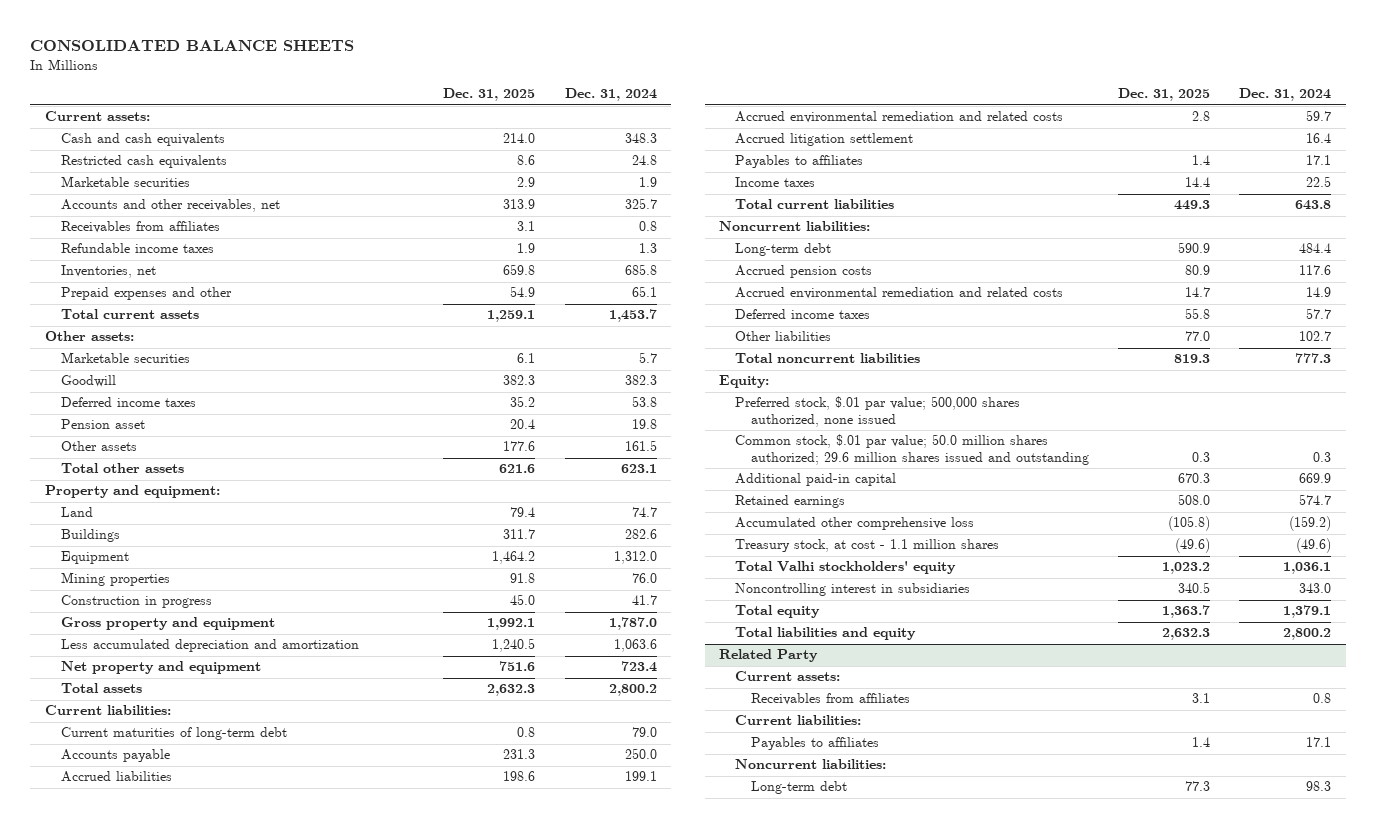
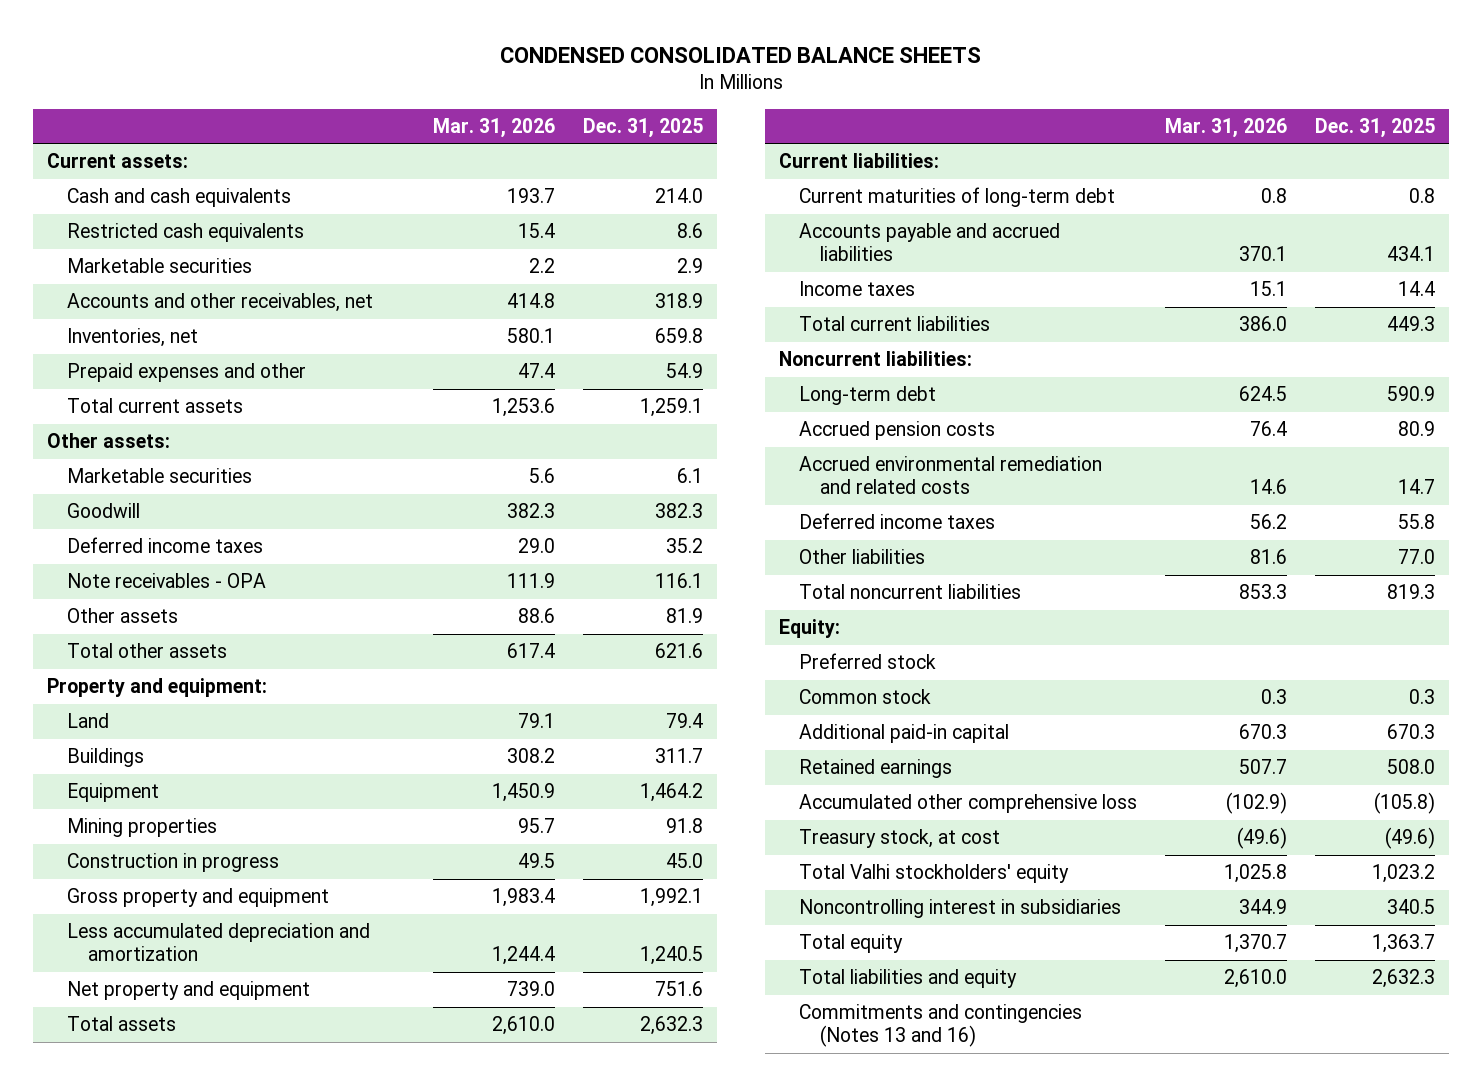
- CONSOLIDATED BALANCE SHEETS
+ CONDENSED CONSOLIDATED BALANCE SHEETS
- | Dec. 31, 2025 | Dec. 31, 2024
+ | Mar. 31, 2026 | Dec. 31, 2025
- Accounts and other receivables, net | 313.9 | 325.7
- Receivables from affiliates | 3.1 | 0.8
- Refundable income taxes | 1.9 | 1.3
+ Accounts and other receivables, net | 414.8 | 318.9
- Pension asset | 20.4 | 19.8
- Other assets | 177.6 | 161.5
+ Note receivables - OPA | 111.9 | 116.1
+ Other assets | 88.6 | 81.9
- Accounts payable | 231.3 | 250.0
- Accrued liabilities | 198.6 | 199.1
- Accrued environmental remediation and related costs | 2.8 | 59.7
- Accrued litigation settlement | | 16.4
- Payables to affiliates | 1.4 | 17.1
+ Accounts payable and accrued liabilities | 370.1 | 434.1
- Preferred stock, $.01 par value; 500,000 shares authorized, none issued
- Common stock, $.01 par value; 50.0 million shares authorized; 29.6 million shares issued and outstanding | 0.3 | 0.3
+ Preferred stock
+ Common stock | 0.3 | 0.3
- Treasury stock, at cost - 1.1 million shares | (49.6) | (49.6)
+ Treasury stock, at cost | (49.6) | (49.6)
- Related Party
- Current assets:
- Receivables from affiliates | 3.1 | 0.8
- Current liabilities:
- Payables to affiliates | 1.4 | 17.1
- Noncurrent liabilities:
- Long-term debt | 77.3 | 98.3
+ Commitments and contingencies (Notes 13 and 16)

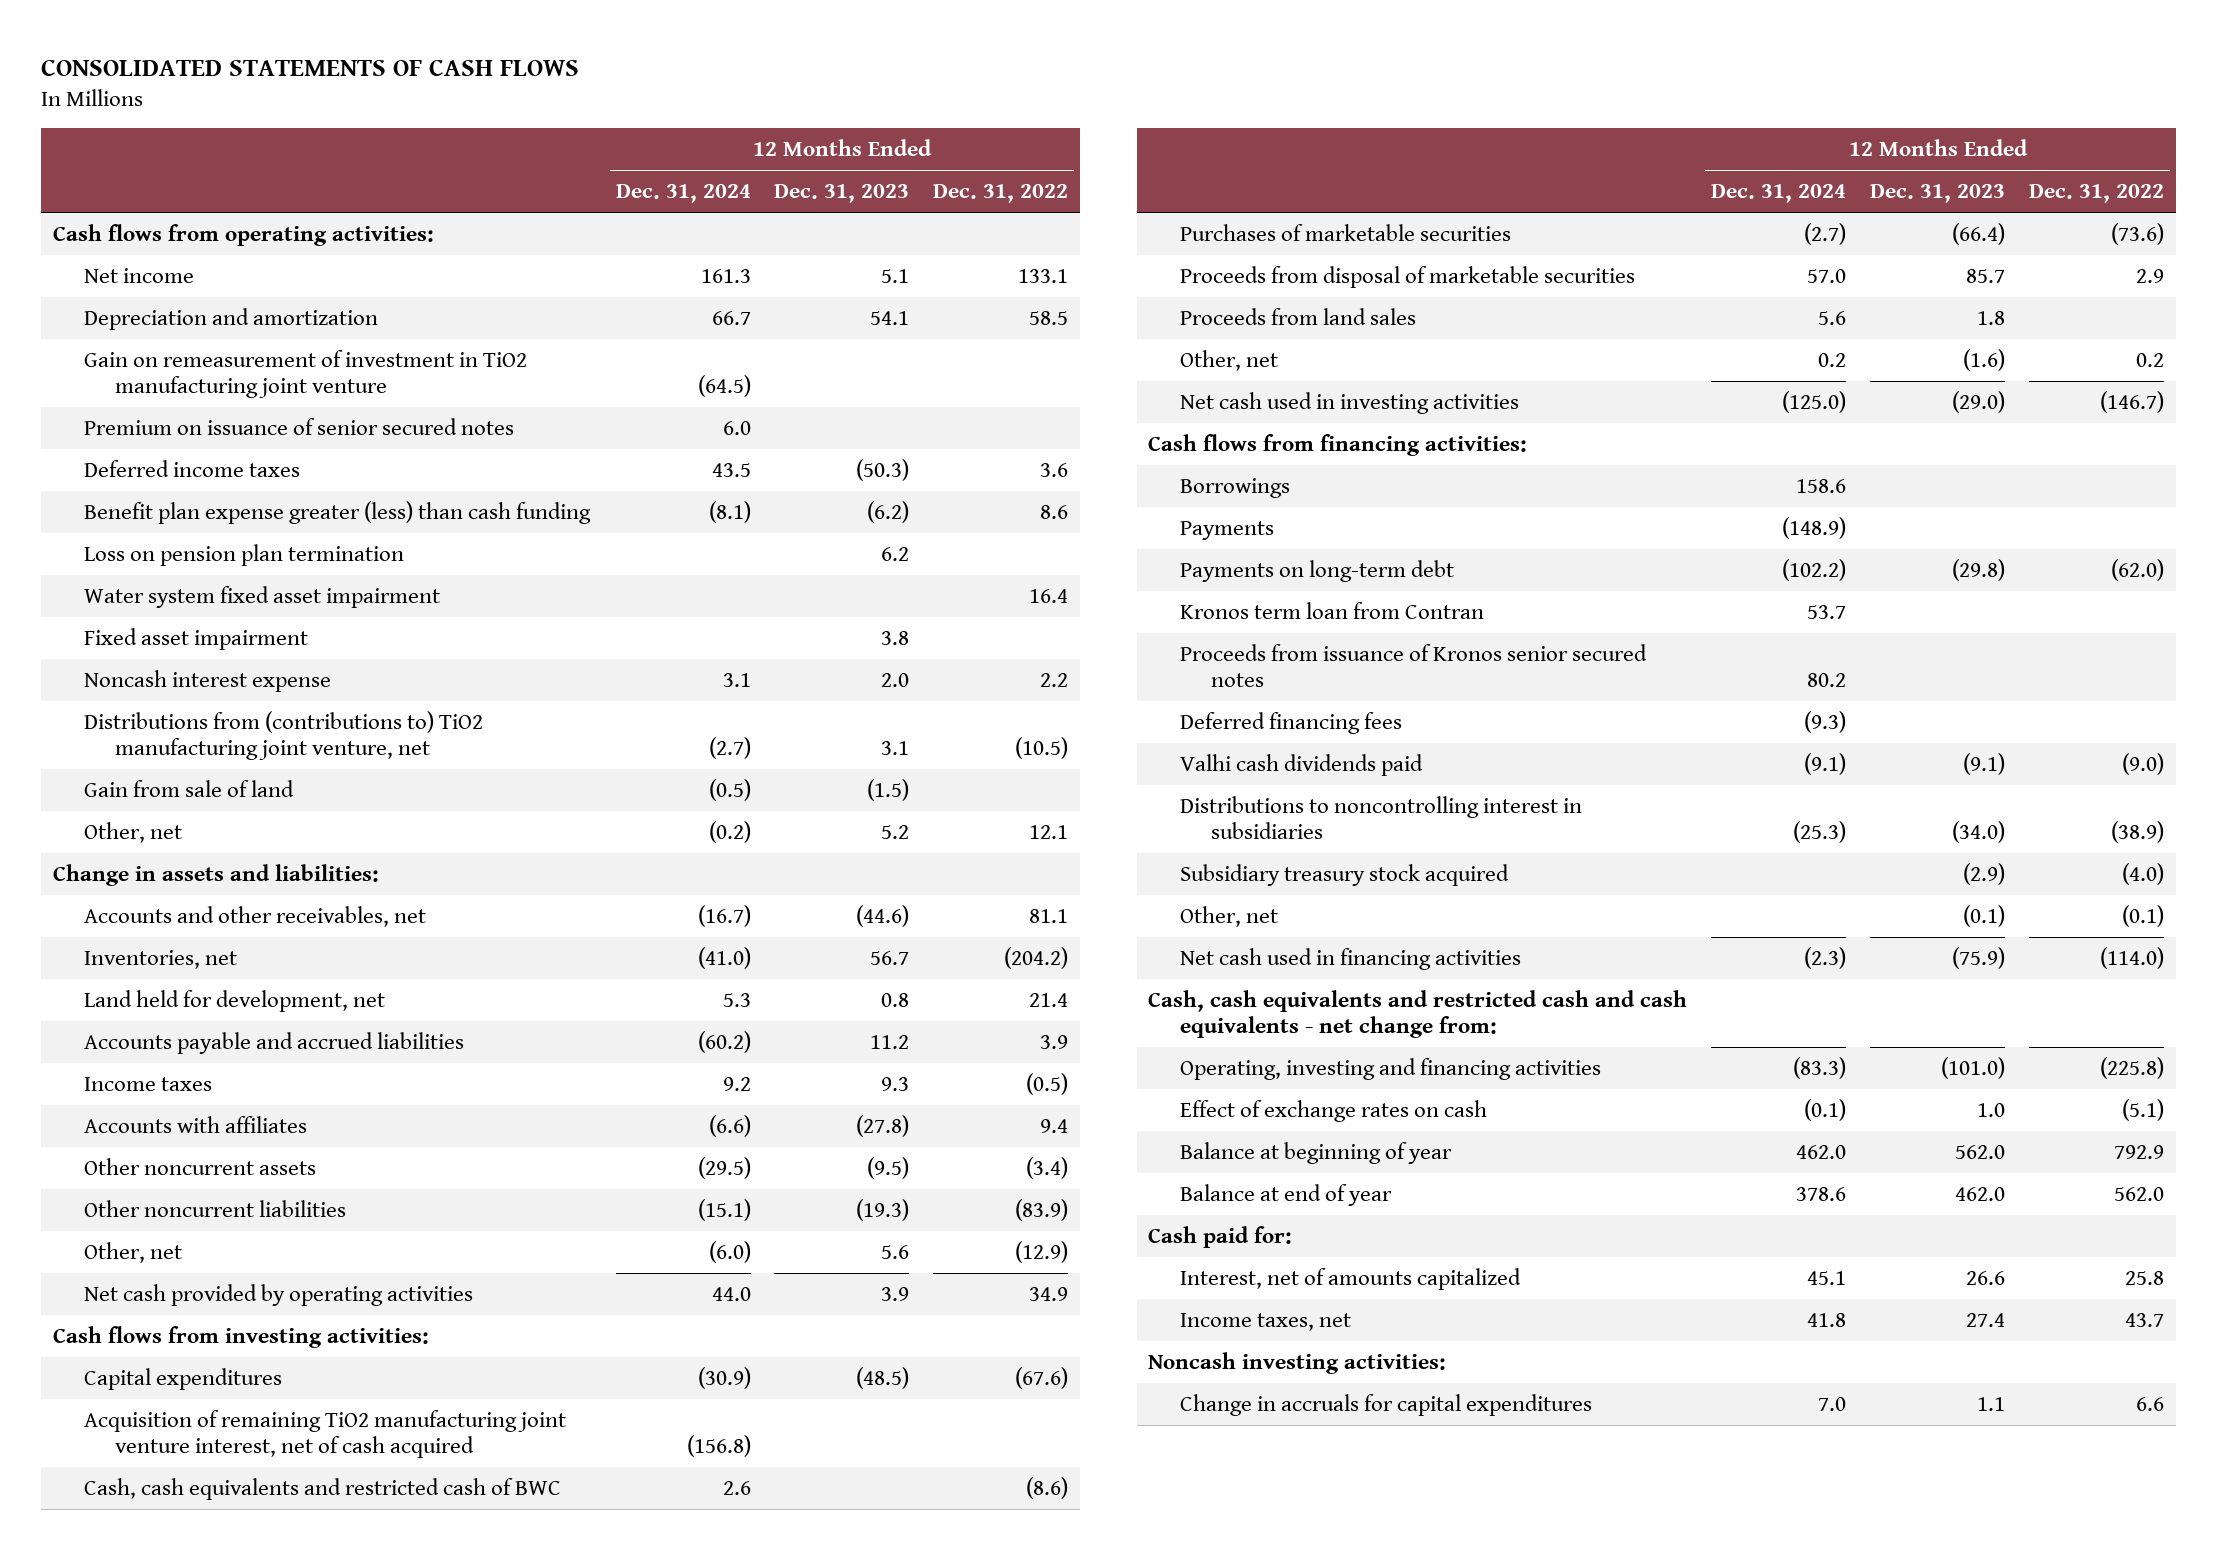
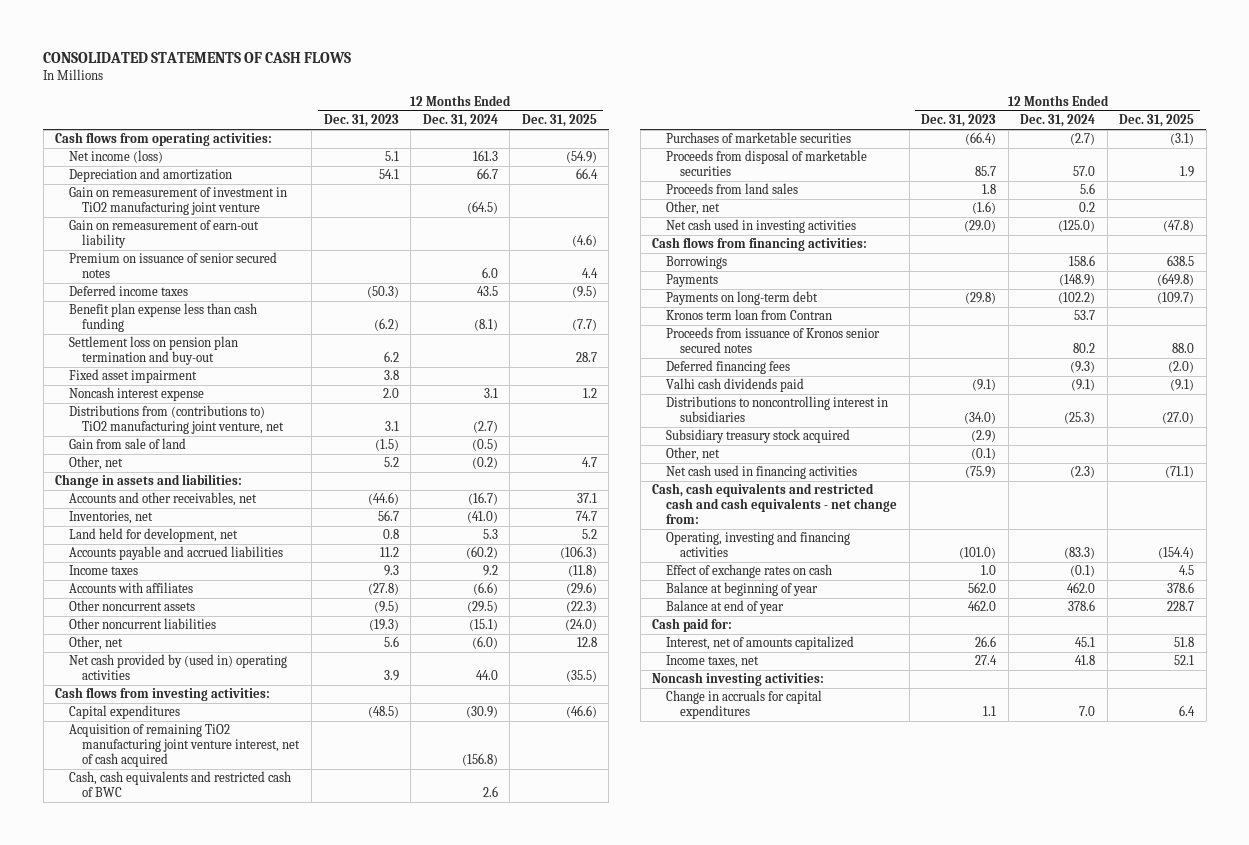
- | 12 Months Ended Dec. 31, 2024 | 12 Months Ended Dec. 31, 2023 | 12 Months Ended Dec. 31, 2022
+ | 12 Months Ended Dec. 31, 2023 | 12 Months Ended Dec. 31, 2024 | 12 Months Ended Dec. 31, 2025
- Net income | 161.3 | 5.1 | 133.1
+ Net income (loss) | 5.1 | 161.3 | (54.9)
+ Gain on remeasurement of earn-out liability | | | (4.6)
- Benefit plan expense greater (less) than cash funding | (8.1) | (6.2) | 8.6
- Loss on pension plan termination | | 6.2 |
- Water system fixed asset impairment | | | 16.4
+ Benefit plan expense less than cash funding | (6.2) | (8.1) | (7.7)
+ Settlement loss on pension plan termination and buy-out | 6.2 | | 28.7
- Net cash provided by operating activities | 44.0 | 3.9 | 34.9
+ Net cash provided by (used in) operating activities | 3.9 | 44.0 | (35.5)

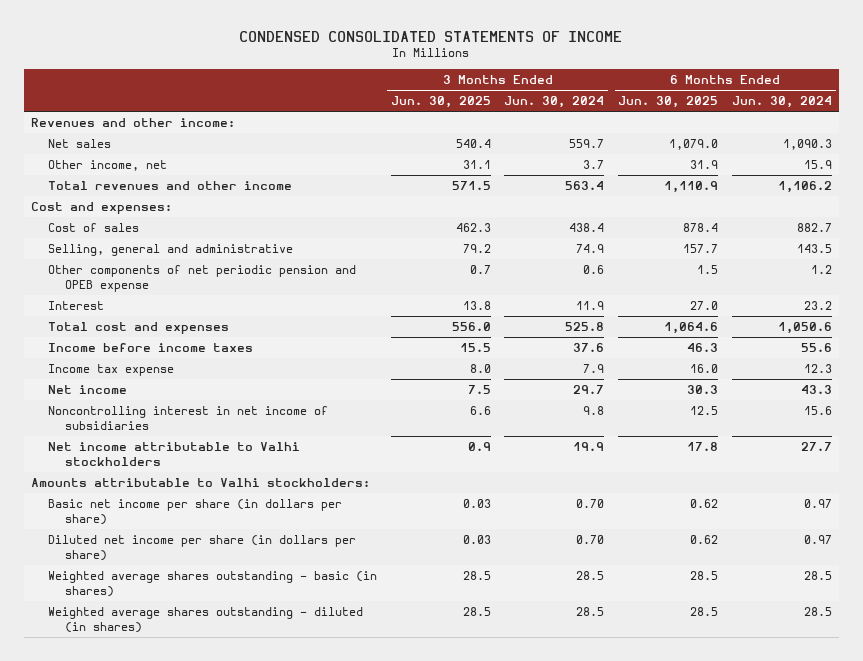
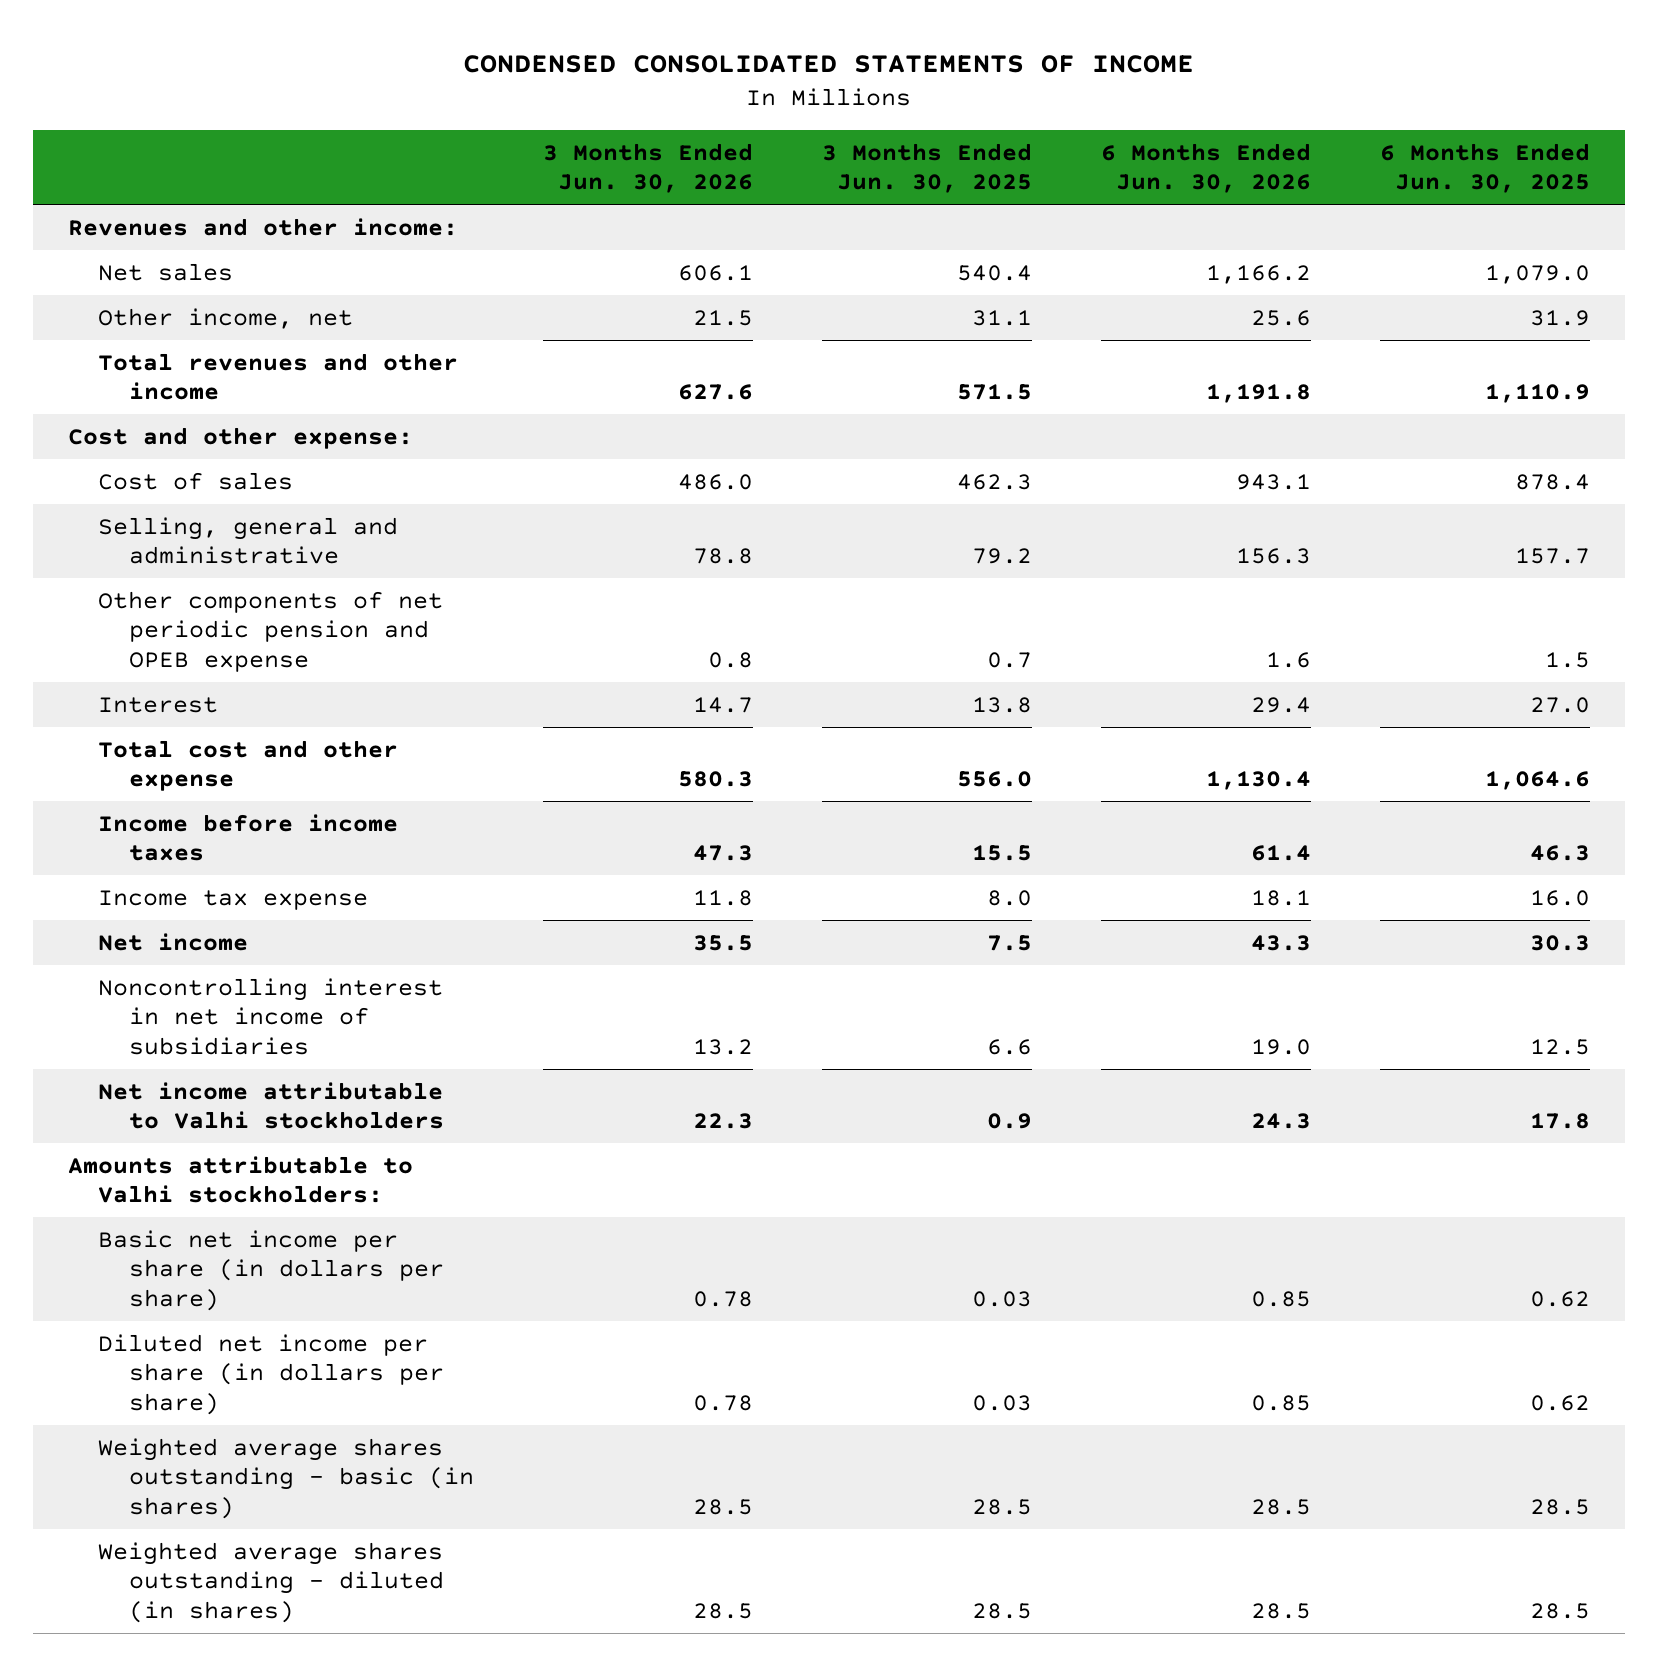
- | 3 Months Ended Jun. 30, 2025 | 3 Months Ended Jun. 30, 2024 | 6 Months Ended Jun. 30, 2025 | 6 Months Ended Jun. 30, 2024
+ | 3 Months Ended Jun. 30, 2026 | 3 Months Ended Jun. 30, 2025 | 6 Months Ended Jun. 30, 2026 | 6 Months Ended Jun. 30, 2025
- Cost and expenses:
+ Cost and other expense:
- Total cost and expenses | 556.0 | 525.8 | 1,064.6 | 1,050.6
+ Total cost and other expense | 580.3 | 556.0 | 1,130.4 | 1,064.6

